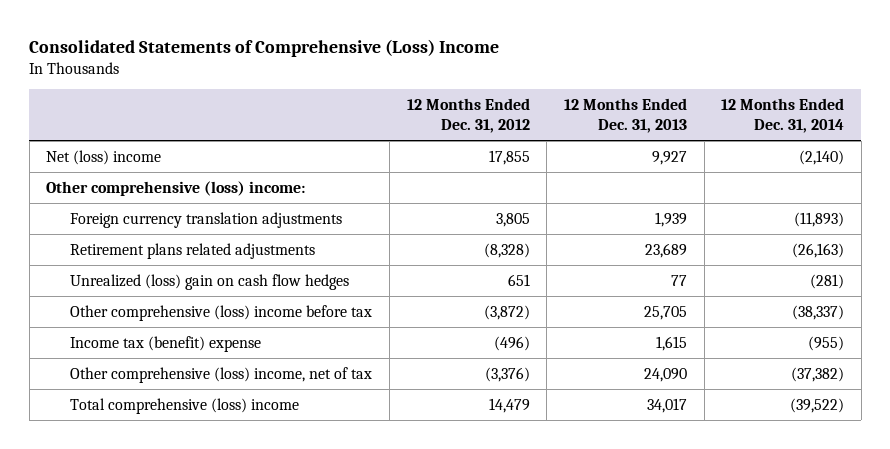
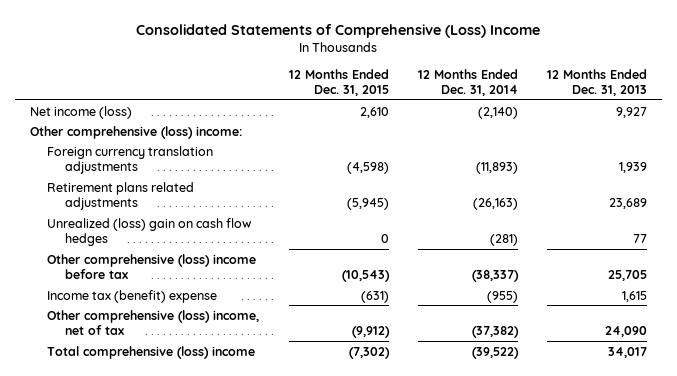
- | 12 Months Ended Dec. 31, 2012 | 12 Months Ended Dec. 31, 2013 | 12 Months Ended Dec. 31, 2014
+ | 12 Months Ended Dec. 31, 2015 | 12 Months Ended Dec. 31, 2014 | 12 Months Ended Dec. 31, 2013
- Net (loss) income | 17,855 | 9,927 | (2,140)
+ Net income (loss) | 2,610 | (2,140) | 9,927

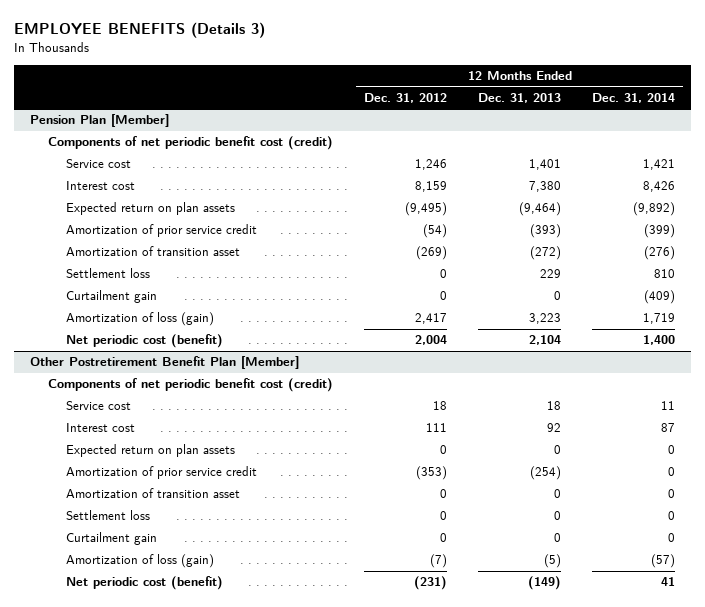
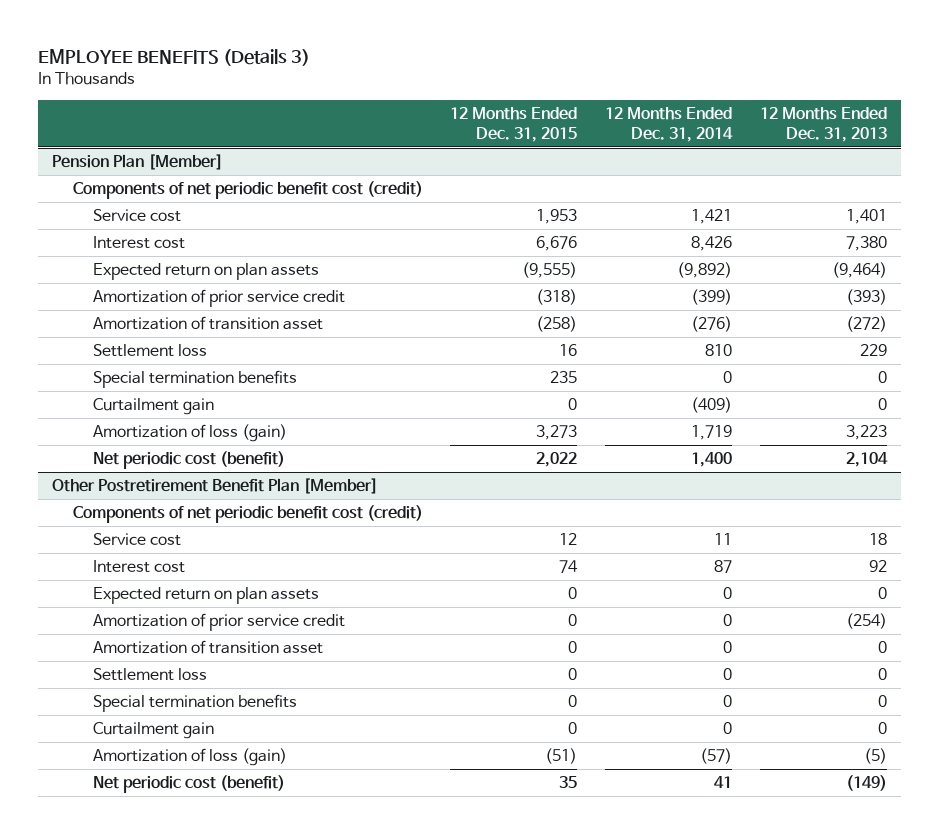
- | 12 Months Ended Dec. 31, 2012 | 12 Months Ended Dec. 31, 2013 | 12 Months Ended Dec. 31, 2014
+ | 12 Months Ended Dec. 31, 2015 | 12 Months Ended Dec. 31, 2014 | 12 Months Ended Dec. 31, 2013
@ Pension Plan [Member]
+ Special termination benefits | 235 | 0 | 0
@ Other Postretirement Benefit Plan [Member]
+ Special termination benefits | 0 | 0 | 0

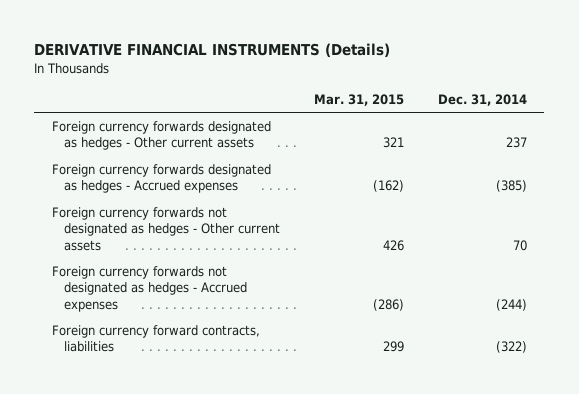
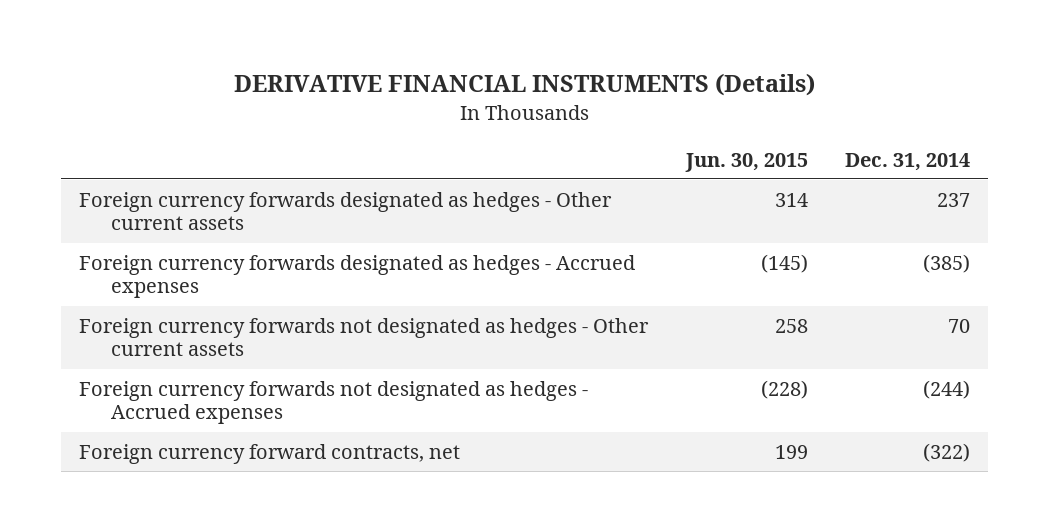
- | Mar. 31, 2015 | Dec. 31, 2014
+ | Jun. 30, 2015 | Dec. 31, 2014
- Foreign currency forward contracts, liabilities | 299 | (322)
+ Foreign currency forward contracts, net | 199 | (322)

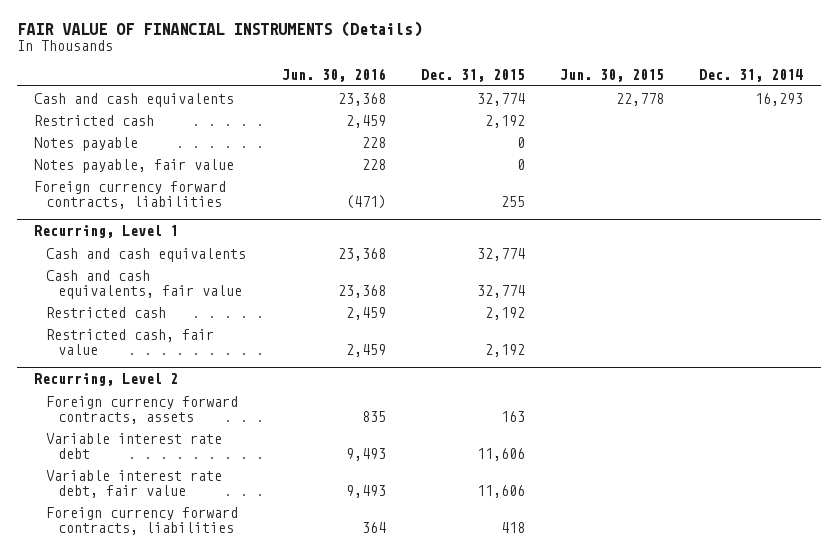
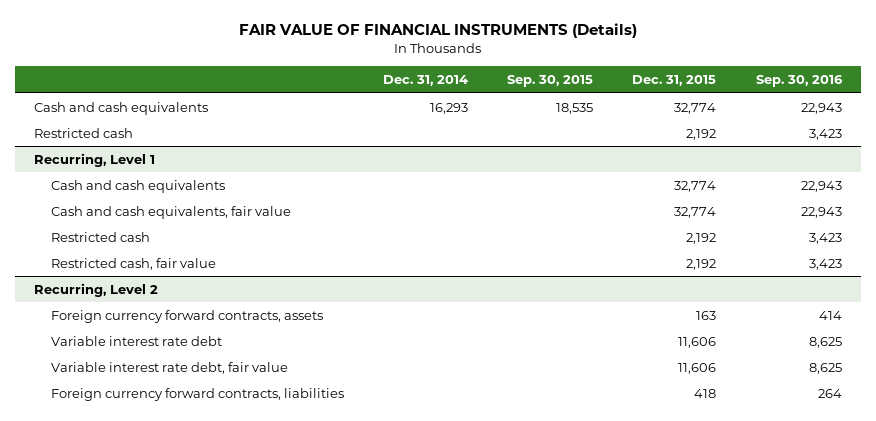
- | Jun. 30, 2016 | Dec. 31, 2015 | Jun. 30, 2015 | Dec. 31, 2014
+ | Dec. 31, 2014 | Sep. 30, 2015 | Dec. 31, 2015 | Sep. 30, 2016
- Notes payable | 228 | 0 | |
- Notes payable, fair value | 228 | 0 | |
- Foreign currency forward contracts, liabilities | (471) | 255 | |

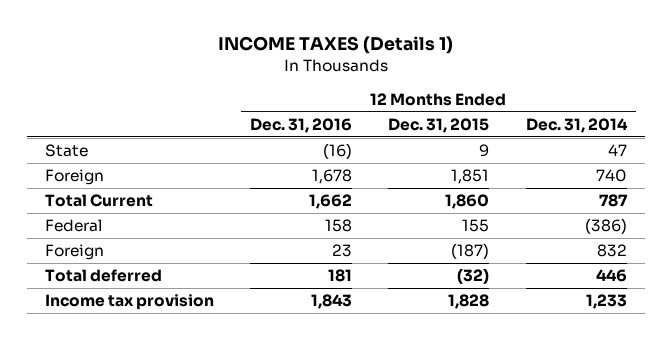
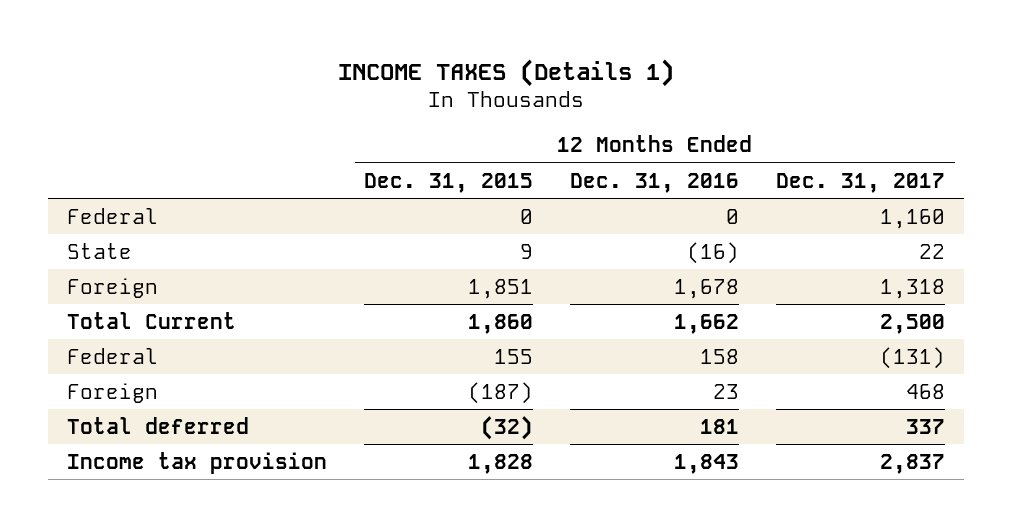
- | 12 Months Ended Dec. 31, 2016 | 12 Months Ended Dec. 31, 2015 | 12 Months Ended Dec. 31, 2014
+ | 12 Months Ended Dec. 31, 2015 | 12 Months Ended Dec. 31, 2016 | 12 Months Ended Dec. 31, 2017
+ Federal | 0 | 0 | 1,160

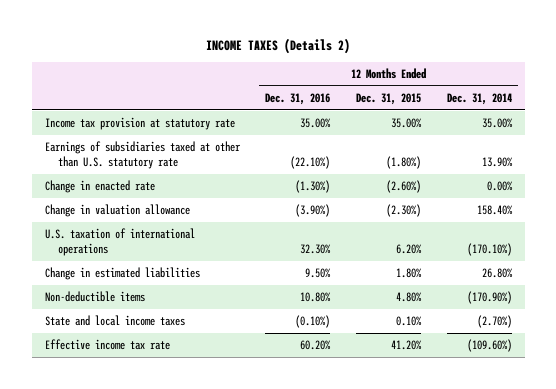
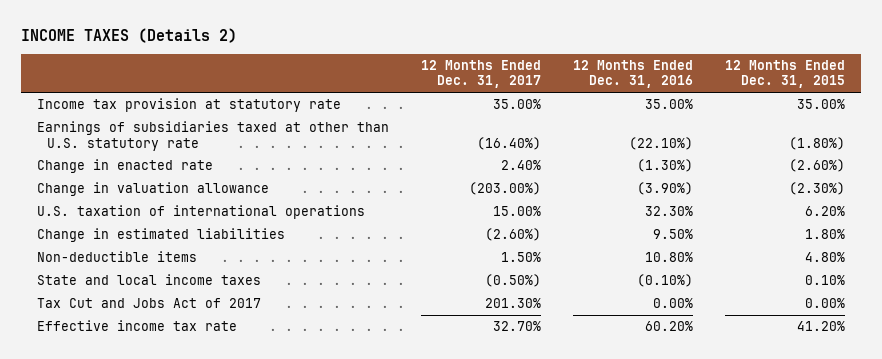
- | 12 Months Ended Dec. 31, 2016 | 12 Months Ended Dec. 31, 2015 | 12 Months Ended Dec. 31, 2014
+ | 12 Months Ended Dec. 31, 2017 | 12 Months Ended Dec. 31, 2016 | 12 Months Ended Dec. 31, 2015
+ Tax Cut and Jobs Act of 2017 | 201.30% | 0.00% | 0.00%

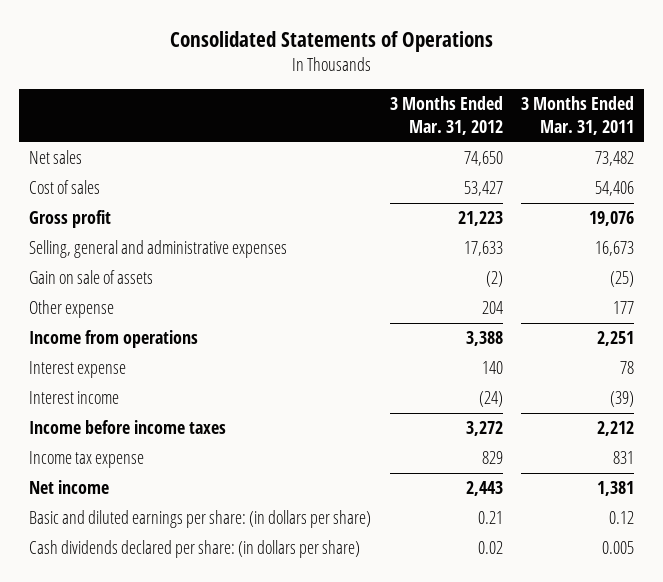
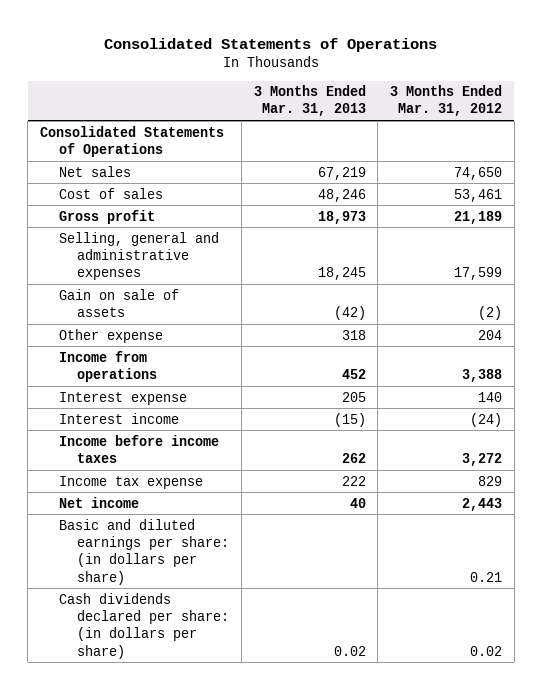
- | 3 Months Ended Mar. 31, 2012 | 3 Months Ended Mar. 31, 2011
+ | 3 Months Ended Mar. 31, 2013 | 3 Months Ended Mar. 31, 2012
+ Consolidated Statements of Operations
- Cost of sales | 53,427 | 54,406
- Gross profit | 21,223 | 19,076
- Selling, general and administrative expenses | 17,633 | 16,673
+ Cost of sales | 48,246 | 53,461
+ Gross profit | 18,973 | 21,189
+ Selling, general and administrative expenses | 18,245 | 17,599

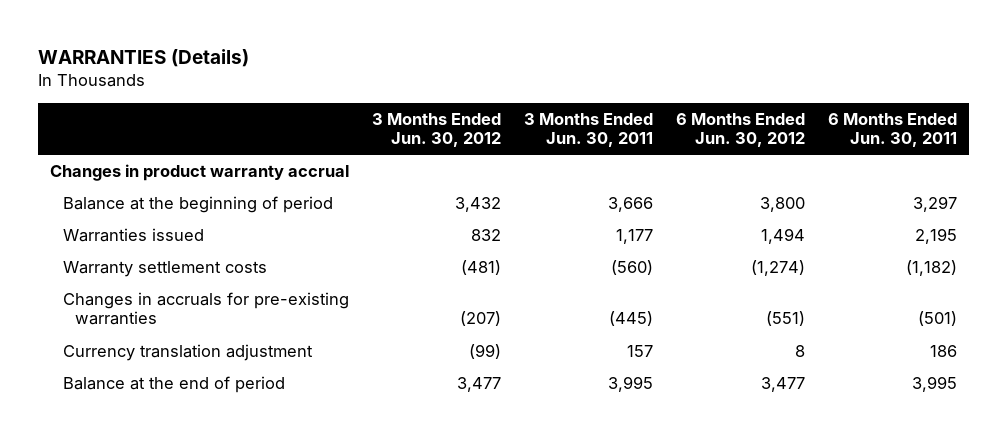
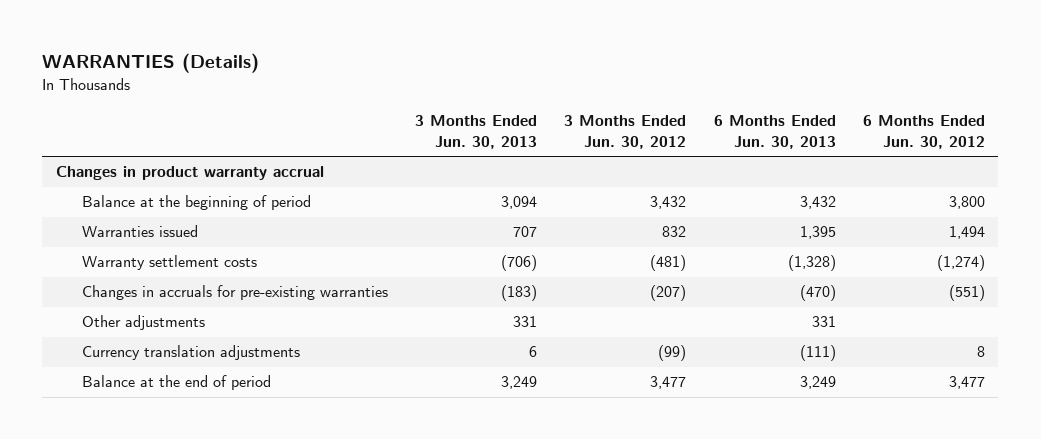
- | 3 Months Ended Jun. 30, 2012 | 3 Months Ended Jun. 30, 2011 | 6 Months Ended Jun. 30, 2012 | 6 Months Ended Jun. 30, 2011
+ | 3 Months Ended Jun. 30, 2013 | 3 Months Ended Jun. 30, 2012 | 6 Months Ended Jun. 30, 2013 | 6 Months Ended Jun. 30, 2012
- Currency translation adjustment | (99) | 157 | 8 | 186
+ Other adjustments | 331 | | 331 |
+ Currency translation adjustments | 6 | (99) | (111) | 8

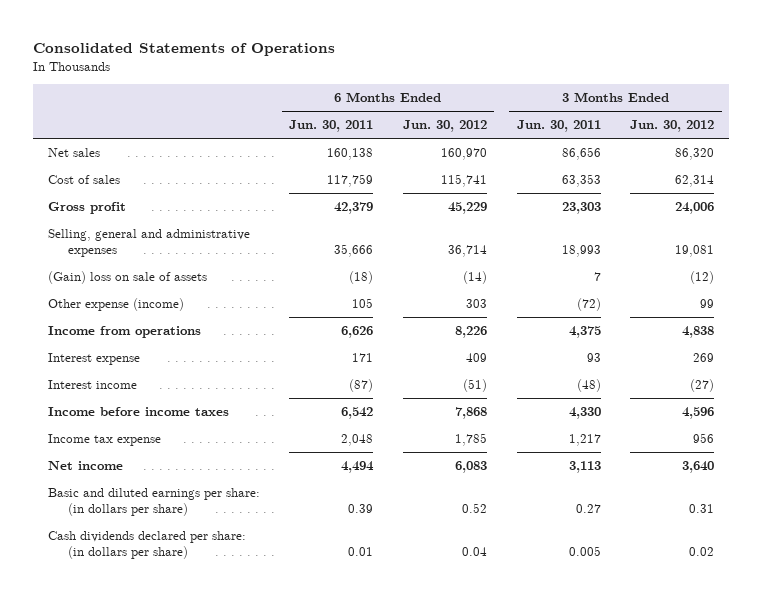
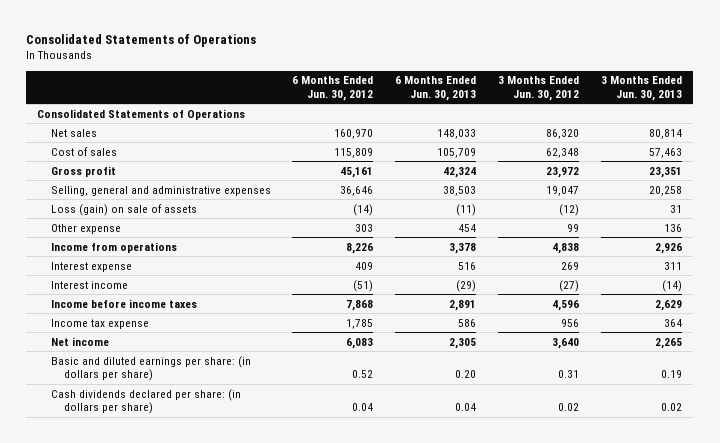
- | 6 Months Ended Jun. 30, 2011 | 6 Months Ended Jun. 30, 2012 | 3 Months Ended Jun. 30, 2011 | 3 Months Ended Jun. 30, 2012
+ | 6 Months Ended Jun. 30, 2012 | 6 Months Ended Jun. 30, 2013 | 3 Months Ended Jun. 30, 2012 | 3 Months Ended Jun. 30, 2013
+ Consolidated Statements of Operations
- Cost of sales | 117,759 | 115,741 | 63,353 | 62,314
- Gross profit | 42,379 | 45,229 | 23,303 | 24,006
- Selling, general and administrative expenses | 35,666 | 36,714 | 18,993 | 19,081
- (Gain) loss on sale of assets | (18) | (14) | 7 | (12)
- Other expense (income) | 105 | 303 | (72) | 99
+ Cost of sales | 115,809 | 105,709 | 62,348 | 57,463
+ Gross profit | 45,161 | 42,324 | 23,972 | 23,351
+ Selling, general and administrative expenses | 36,646 | 38,503 | 19,047 | 20,258
+ Loss (gain) on sale of assets | (14) | (11) | (12) | 31
+ Other expense | 303 | 454 | 99 | 136

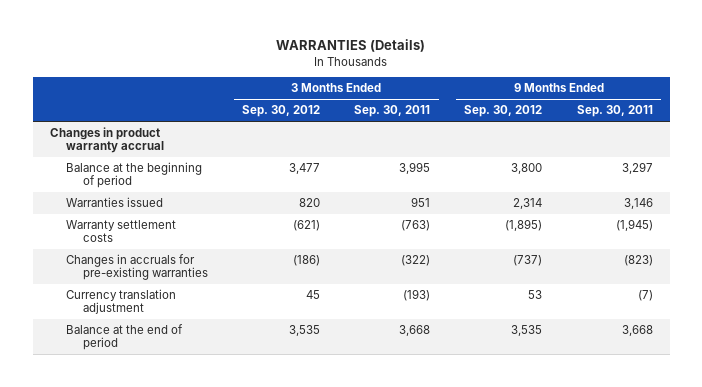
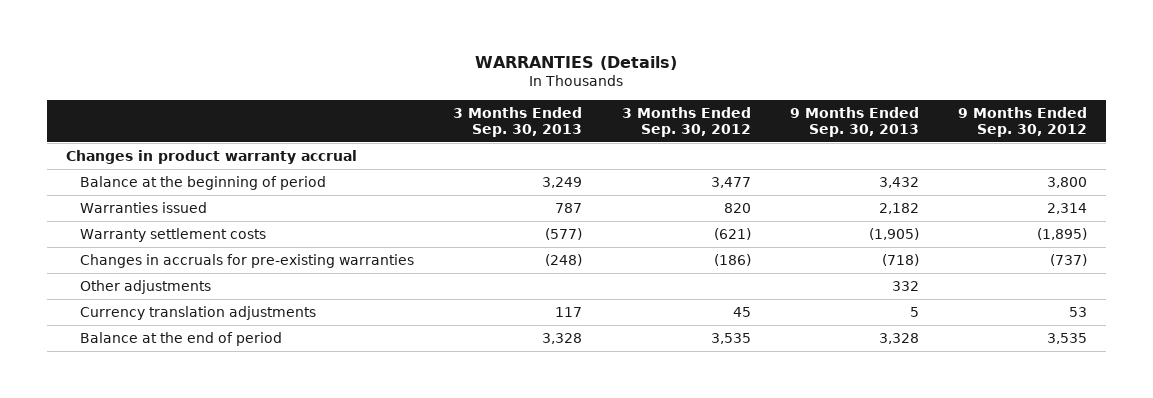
- | 3 Months Ended Sep. 30, 2012 | 3 Months Ended Sep. 30, 2011 | 9 Months Ended Sep. 30, 2012 | 9 Months Ended Sep. 30, 2011
+ | 3 Months Ended Sep. 30, 2013 | 3 Months Ended Sep. 30, 2012 | 9 Months Ended Sep. 30, 2013 | 9 Months Ended Sep. 30, 2012
- Currency translation adjustment | 45 | (193) | 53 | (7)
+ Other adjustments | | | 332 |
+ Currency translation adjustments | 117 | 45 | 5 | 53

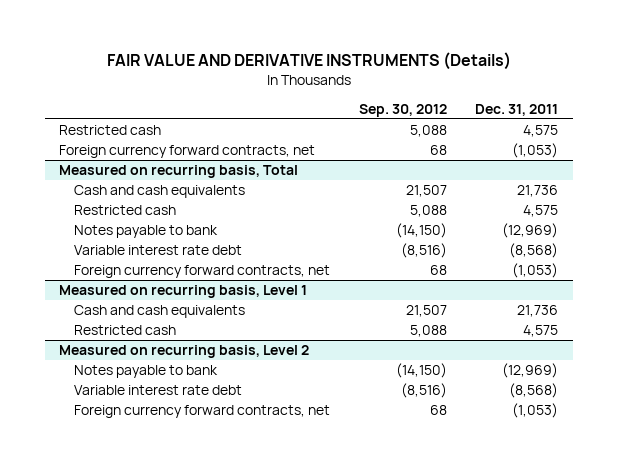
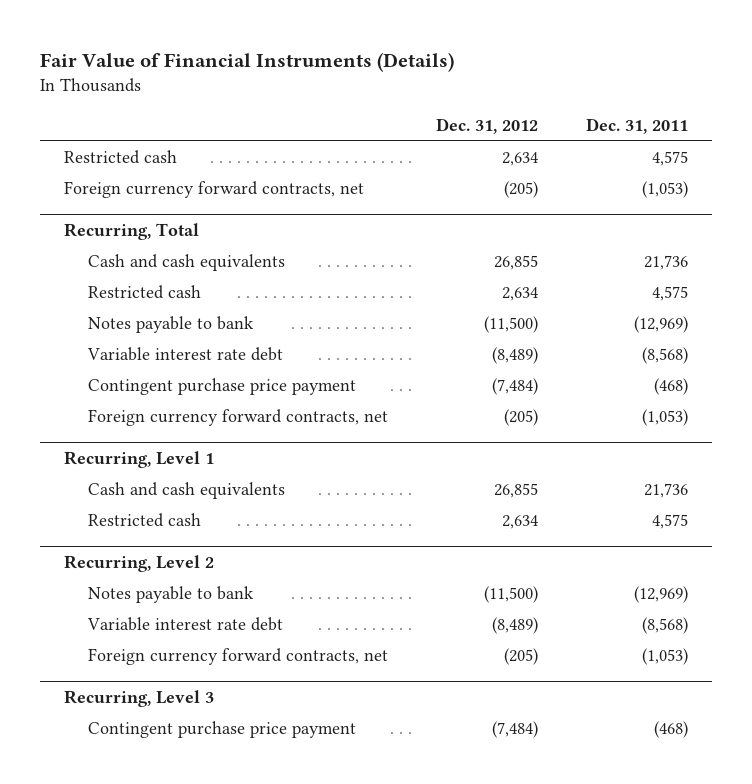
- FAIR VALUE AND DERIVATIVE INSTRUMENTS (Details)
+ Fair Value of Financial Instruments (Details)
- | Sep. 30, 2012 | Dec. 31, 2011
+ | Dec. 31, 2012 | Dec. 31, 2011
- Measured on recurring basis, Total
+ Recurring, Total
+ Contingent purchase price payment | (7,484) | (468)
- Measured on recurring basis, Level 1
+ Recurring, Level 1
- Measured on recurring basis, Level 2
+ Recurring, Level 2
+ Recurring, Level 3
+ Contingent purchase price payment | (7,484) | (468)

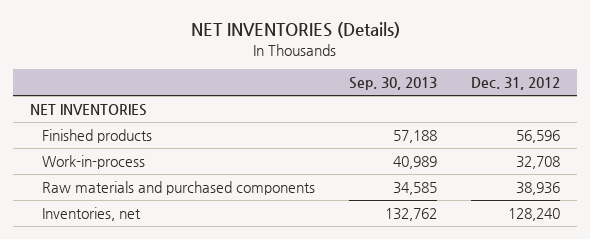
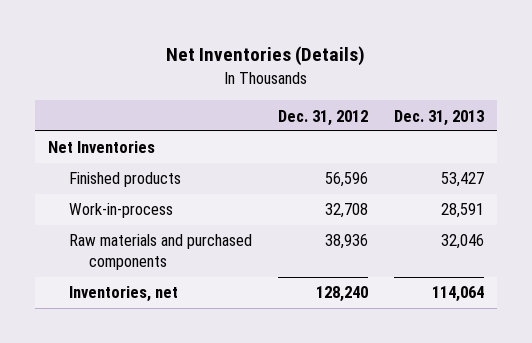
- NET INVENTORIES (Details)
+ Net Inventories (Details)
- | Sep. 30, 2013 | Dec. 31, 2012
+ | Dec. 31, 2012 | Dec. 31, 2013
- NET INVENTORIES
+ Net Inventories

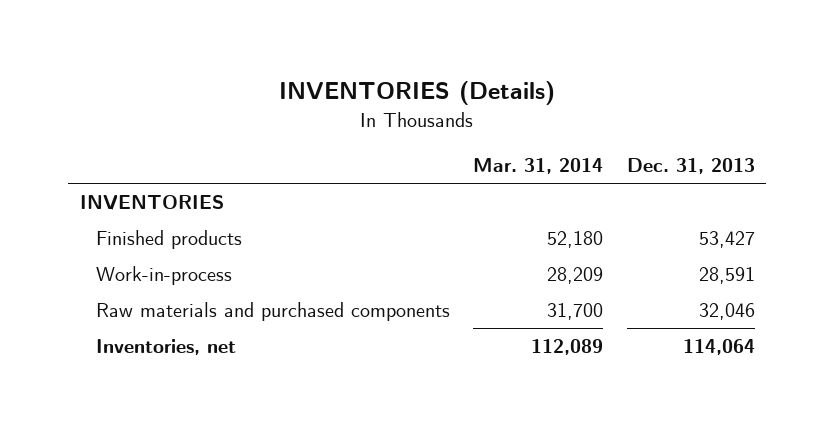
- Net Inventories (Details)
+ INVENTORIES (Details)
- | Dec. 31, 2012 | Dec. 31, 2013
+ | Mar. 31, 2014 | Dec. 31, 2013
- Net Inventories
+ INVENTORIES

